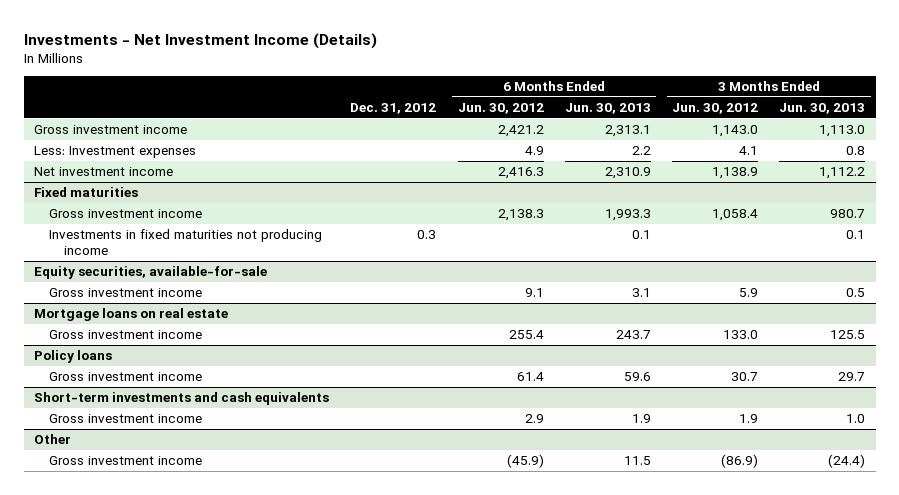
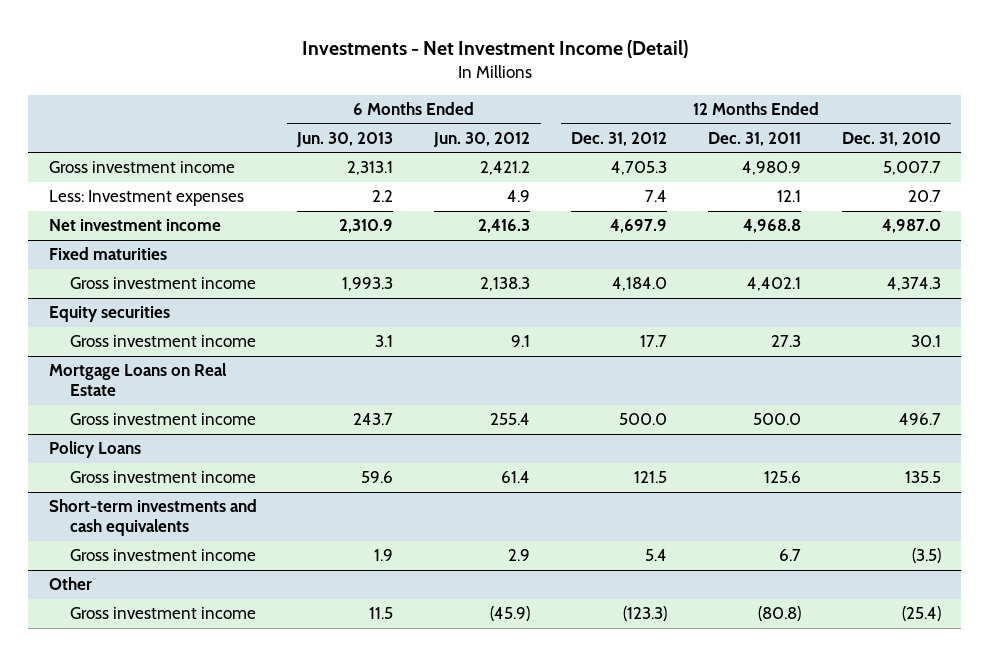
- Investments - Net Investment Income (Details)
+ Investments - Net Investment Income (Detail)
- | Dec. 31, 2012 | 6 Months Ended Jun. 30, 2012 | 6 Months Ended Jun. 30, 2013 | 3 Months Ended Jun. 30, 2012 | 3 Months Ended Jun. 30, 2013
+ | 6 Months Ended Jun. 30, 2013 | 6 Months Ended Jun. 30, 2012 | 12 Months Ended Dec. 31, 2012 | 12 Months Ended Dec. 31, 2011 | 12 Months Ended Dec. 31, 2010
@ Fixed maturities
- Investments in fixed maturities not producing income | 0.3 | | 0.1 | | 0.1
- Equity securities, available-for-sale
+ Equity securities
- Mortgage loans on real estate
+ Mortgage Loans on Real Estate
- Policy loans
+ Policy Loans

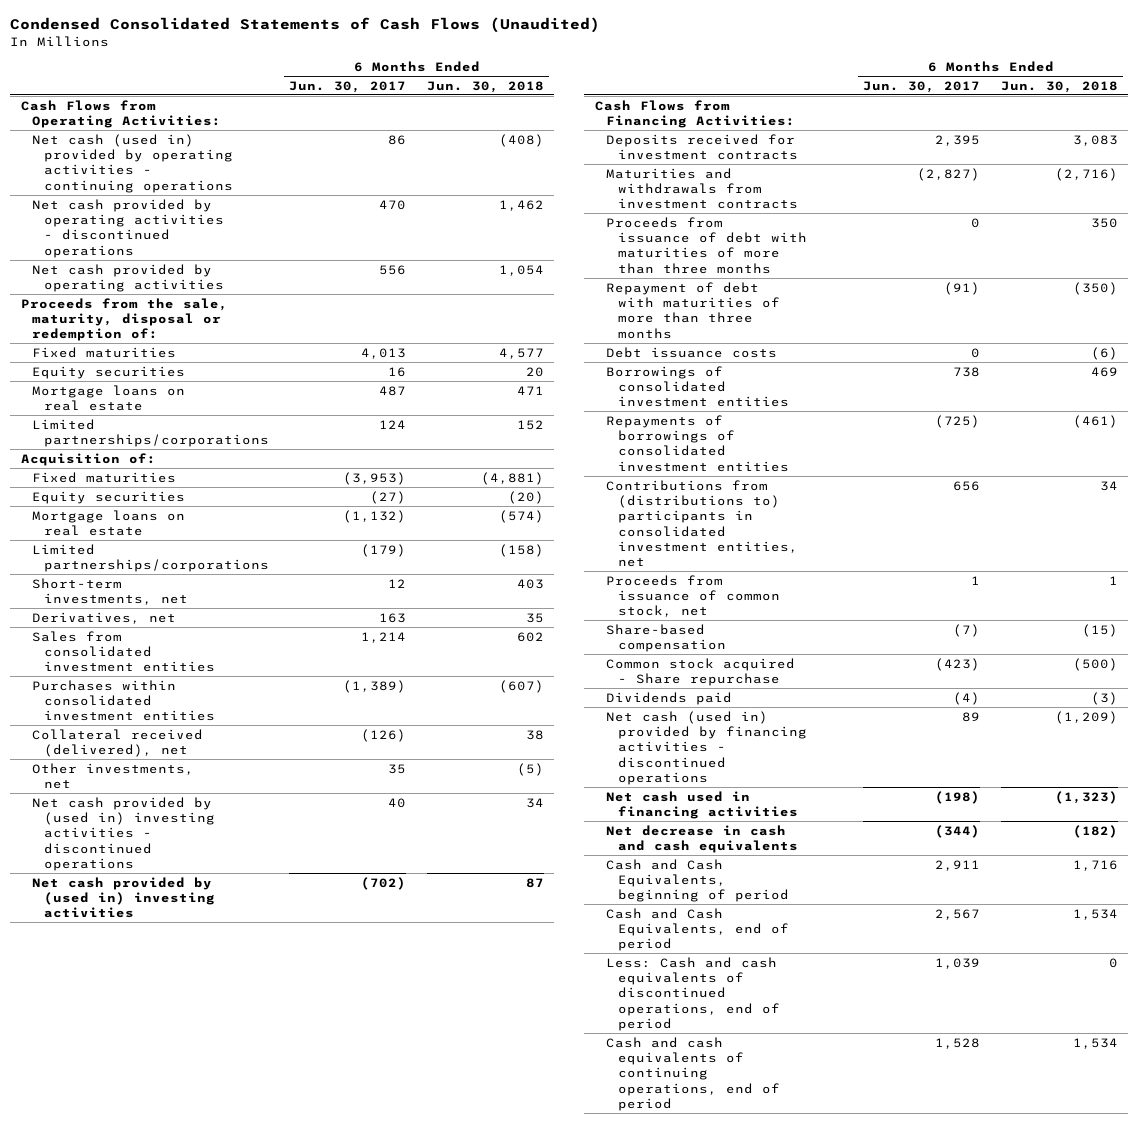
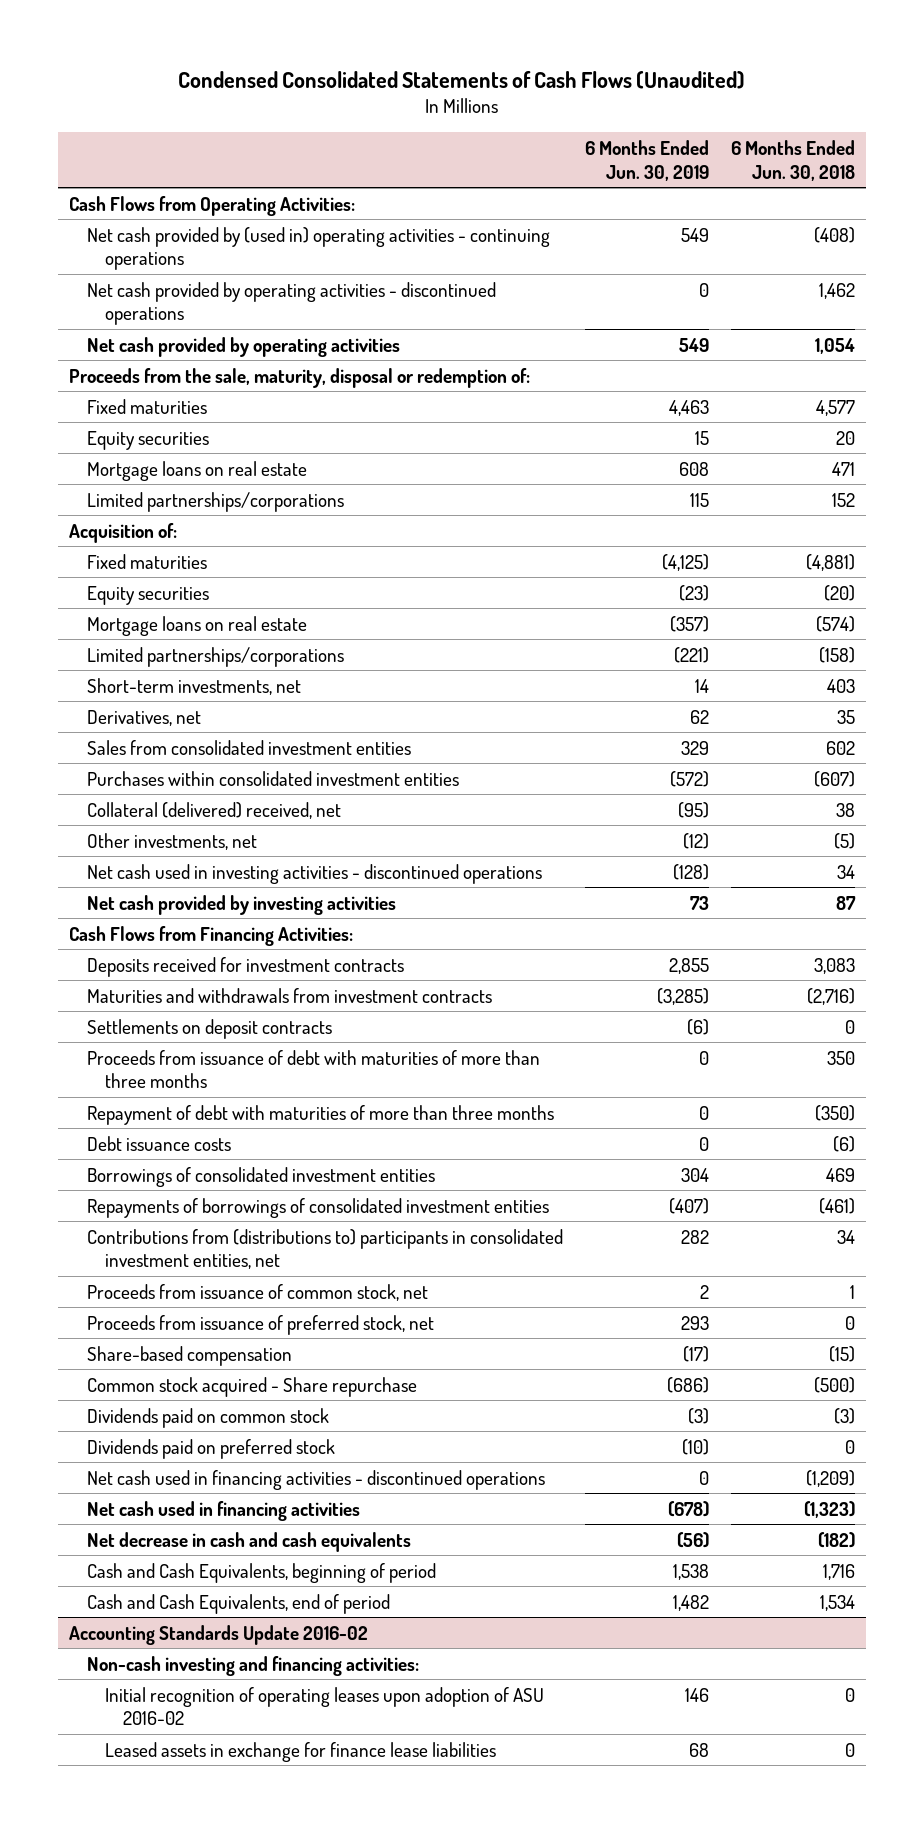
- | 6 Months Ended Jun. 30, 2017 | 6 Months Ended Jun. 30, 2018
+ | 6 Months Ended Jun. 30, 2019 | 6 Months Ended Jun. 30, 2018
- Net cash (used in) provided by operating activities - continuing operations | 86 | (408)
+ Net cash provided by (used in) operating activities - continuing operations | 549 | (408)
- Collateral received (delivered), net | (126) | 38
+ Collateral (delivered) received, net | (95) | 38
- Net cash provided by (used in) investing activities - discontinued operations | 40 | 34
- Net cash provided by (used in) investing activities | (702) | 87
+ Net cash used in investing activities - discontinued operations | (128) | 34
+ Net cash provided by investing activities | 73 | 87
+ Settlements on deposit contracts | (6) | 0
+ Proceeds from issuance of preferred stock, net | 293 | 0
- Dividends paid | (4) | (3)
- Net cash (used in) provided by financing activities - discontinued operations | 89 | (1,209)
+ Dividends paid on common stock | (3) | (3)
+ Dividends paid on preferred stock | (10) | 0
+ Net cash used in financing activities - discontinued operations | 0 | (1,209)
- Less: Cash and cash equivalents of discontinued operations, end of period | 1,039 | 0
- Cash and cash equivalents of continuing operations, end of period | 1,528 | 1,534
+ Accounting Standards Update 2016-02
+ Non-cash investing and financing activities:
+ Initial recognition of operating leases upon adoption of ASU 2016-02 | 146 | 0
+ Leased assets in exchange for finance lease liabilities | 68 | 0

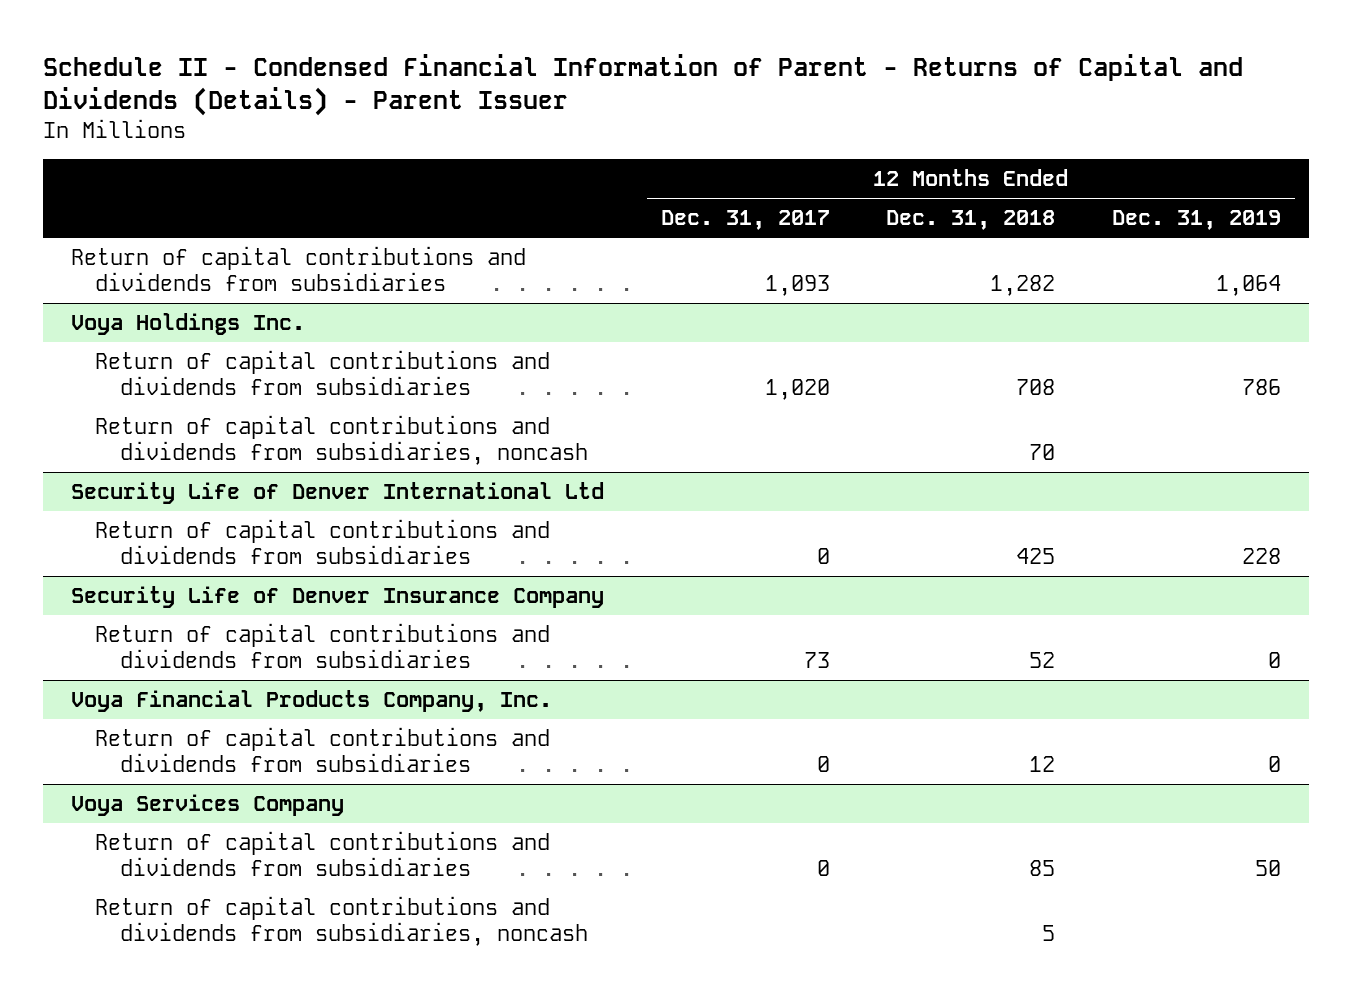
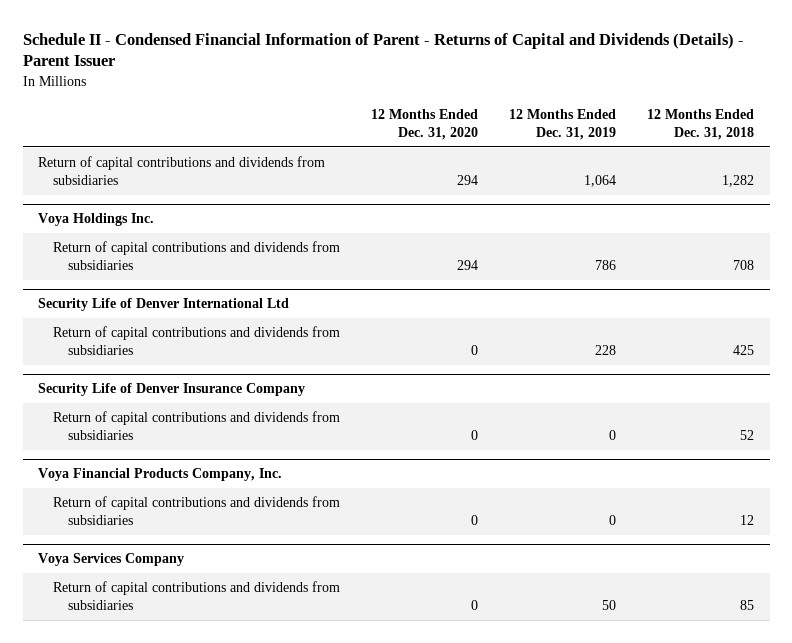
- | 12 Months Ended Dec. 31, 2017 | 12 Months Ended Dec. 31, 2018 | 12 Months Ended Dec. 31, 2019
+ | 12 Months Ended Dec. 31, 2020 | 12 Months Ended Dec. 31, 2019 | 12 Months Ended Dec. 31, 2018
@ Voya Holdings Inc.
- Return of capital contributions and dividends from subsidiaries, noncash | | 70 |
@ Voya Services Company
- Return of capital contributions and dividends from subsidiaries, noncash | | 5 |

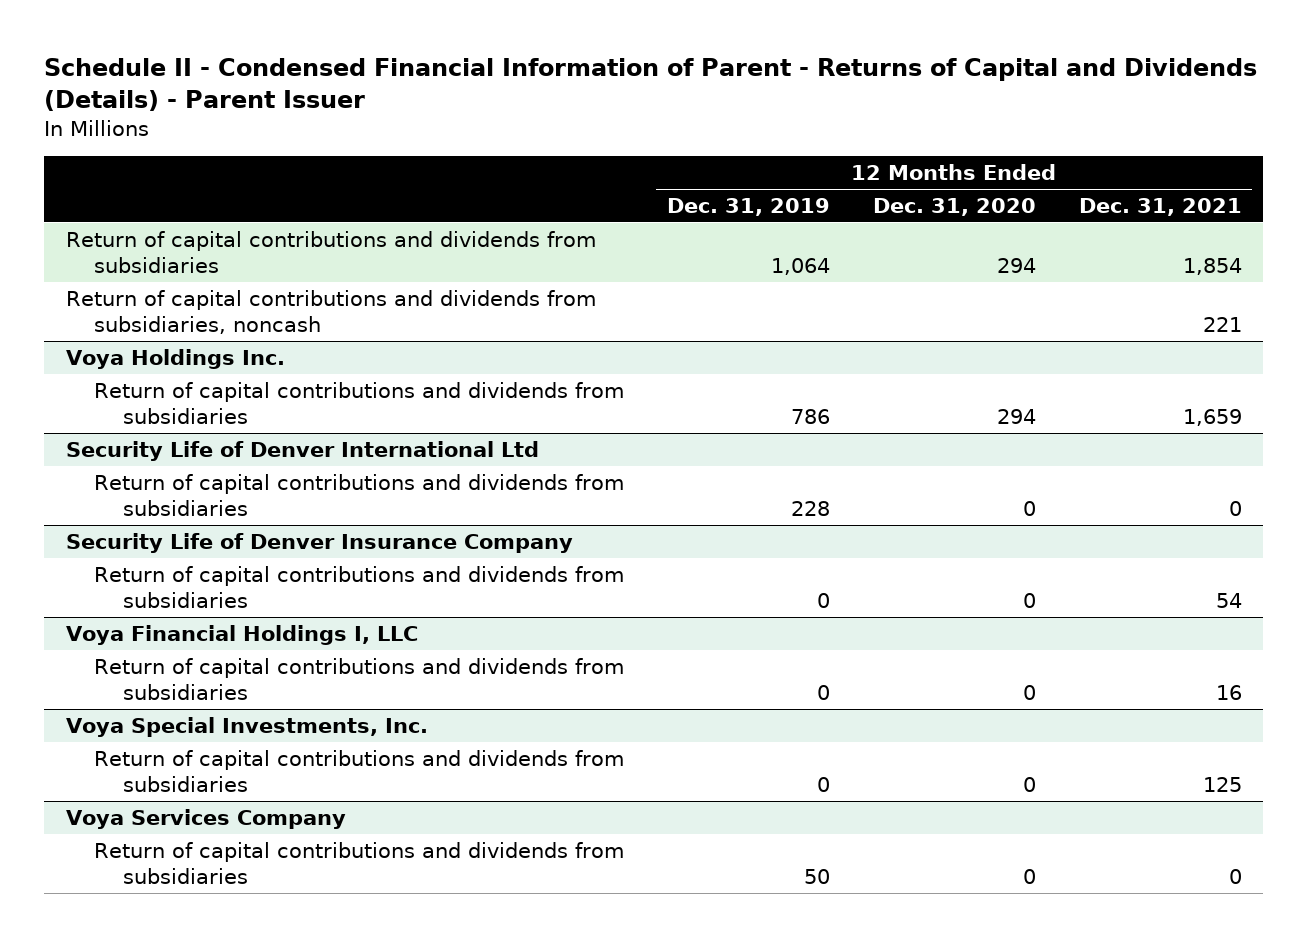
- | 12 Months Ended Dec. 31, 2020 | 12 Months Ended Dec. 31, 2019 | 12 Months Ended Dec. 31, 2018
+ | 12 Months Ended Dec. 31, 2019 | 12 Months Ended Dec. 31, 2020 | 12 Months Ended Dec. 31, 2021
+ Return of capital contributions and dividends from subsidiaries, noncash | | | 221
- Voya Financial Products Company, Inc.
+ Voya Financial Holdings I, LLC
+ Voya Special Investments, Inc.
+ Return of capital contributions and dividends from subsidiaries | 0 | 0 | 125

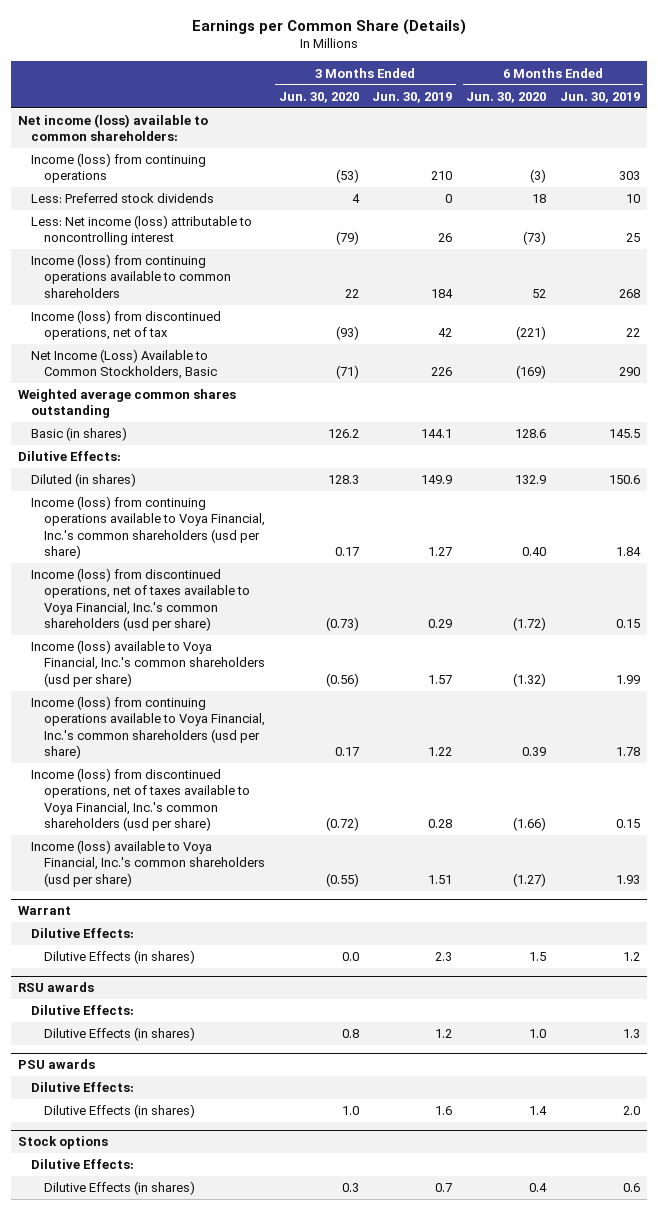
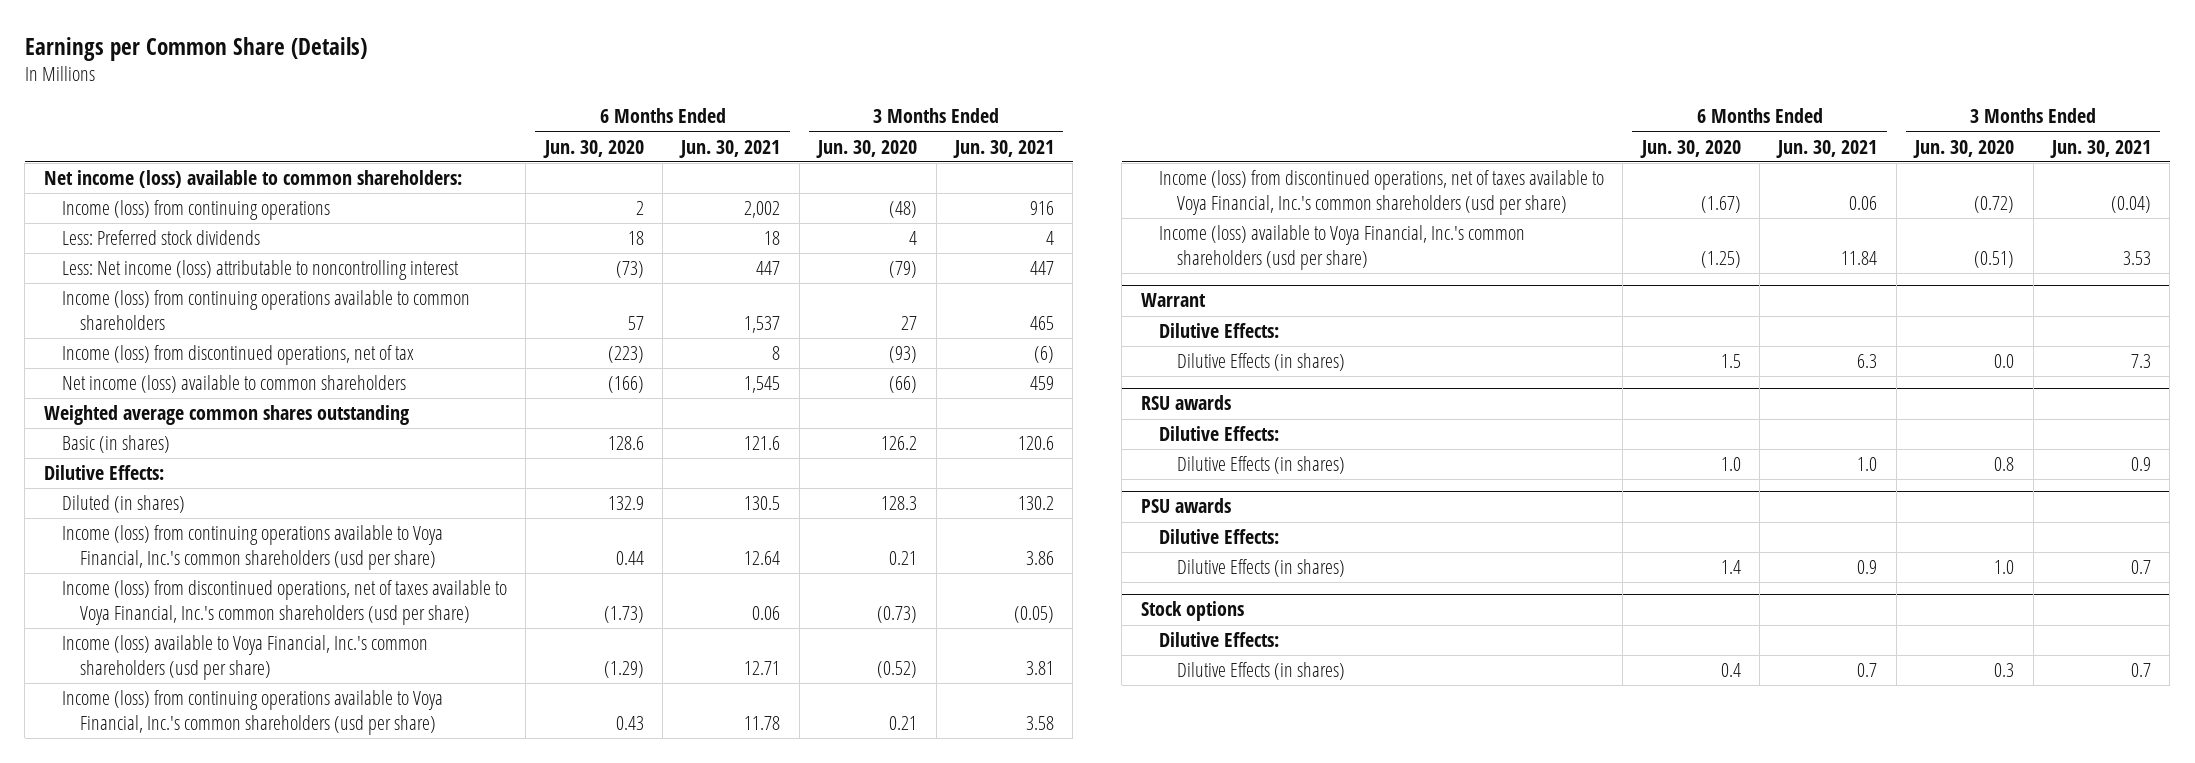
- | 3 Months Ended Jun. 30, 2020 | 3 Months Ended Jun. 30, 2019 | 6 Months Ended Jun. 30, 2020 | 6 Months Ended Jun. 30, 2019
+ | 6 Months Ended Jun. 30, 2020 | 6 Months Ended Jun. 30, 2021 | 3 Months Ended Jun. 30, 2020 | 3 Months Ended Jun. 30, 2021
- Income (loss) from continuing operations | (53) | 210 | (3) | 303
+ Income (loss) from continuing operations | 2 | 2,002 | (48) | 916
- Income (loss) from continuing operations available to common shareholders | 22 | 184 | 52 | 268
- Income (loss) from discontinued operations, net of tax | (93) | 42 | (221) | 22
- Net Income (Loss) Available to Common Stockholders, Basic | (71) | 226 | (169) | 290
+ Income (loss) from continuing operations available to common shareholders | 57 | 1,537 | 27 | 465
+ Income (loss) from discontinued operations, net of tax | (223) | 8 | (93) | (6)
+ Net income (loss) available to common shareholders | (166) | 1,545 | (66) | 459
- Income (loss) from continuing operations available to Voya Financial, Inc.'s common shareholders (usd per share) | 0.17 | 1.27 | 0.40 | 1.84
- Income (loss) from discontinued operations, net of taxes available to Voya Financial, Inc.'s common shareholders (usd per share) | (0.73) | 0.29 | (1.72) | 0.15
- Income (loss) available to Voya Financial, Inc.'s common shareholders (usd per share) | (0.56) | 1.57 | (1.32) | 1.99
- Income (loss) from continuing operations available to Voya Financial, Inc.'s common shareholders (usd per share) | 0.17 | 1.22 | 0.39 | 1.78
- Income (loss) from discontinued operations, net of taxes available to Voya Financial, Inc.'s common shareholders (usd per share) | (0.72) | 0.28 | (1.66) | 0.15
- Income (loss) available to Voya Financial, Inc.'s common shareholders (usd per share) | (0.55) | 1.51 | (1.27) | 1.93
+ Income (loss) from continuing operations available to Voya Financial, Inc.'s common shareholders (usd per share) | 0.44 | 12.64 | 0.21 | 3.86
+ Income (loss) from discontinued operations, net of taxes available to Voya Financial, Inc.'s common shareholders (usd per share) | (1.73) | 0.06 | (0.73) | (0.05)
+ Income (loss) available to Voya Financial, Inc.'s common shareholders (usd per share) | (1.29) | 12.71 | (0.52) | 3.81
+ Income (loss) from continuing operations available to Voya Financial, Inc.'s common shareholders (usd per share) | 0.43 | 11.78 | 0.21 | 3.58
+ Income (loss) from discontinued operations, net of taxes available to Voya Financial, Inc.'s common shareholders (usd per share) | (1.67) | 0.06 | (0.72) | (0.04)
+ Income (loss) available to Voya Financial, Inc.'s common shareholders (usd per share) | (1.25) | 11.84 | (0.51) | 3.53

